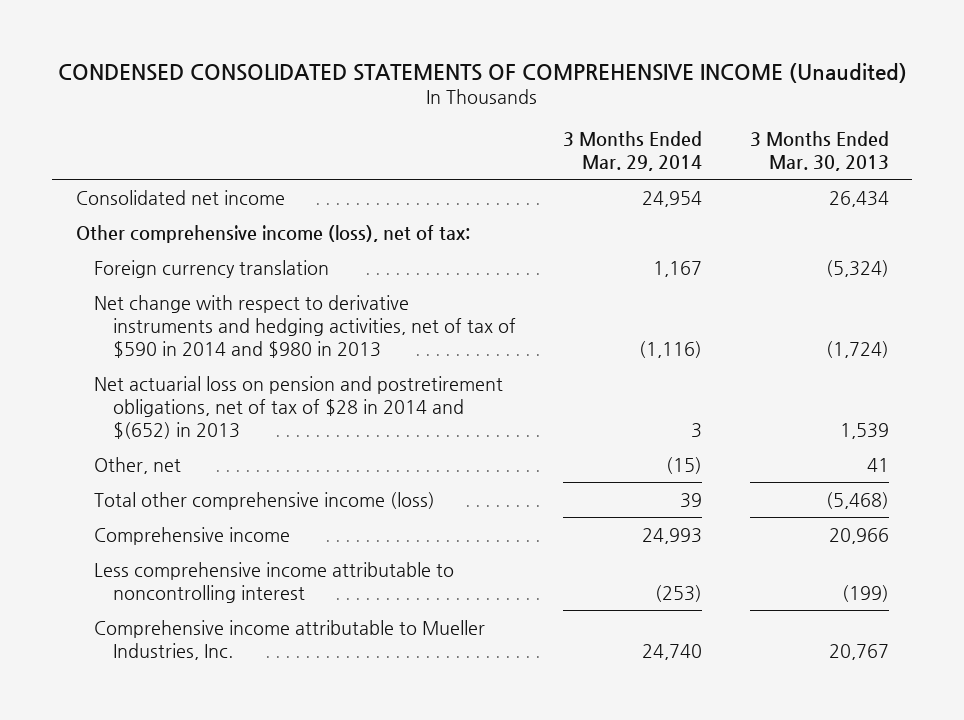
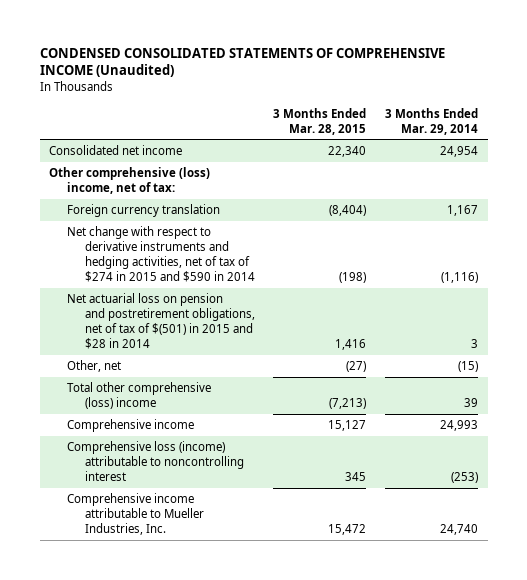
- | 3 Months Ended Mar. 29, 2014 | 3 Months Ended Mar. 30, 2013
+ | 3 Months Ended Mar. 28, 2015 | 3 Months Ended Mar. 29, 2014
- Other comprehensive income (loss), net of tax:
+ Other comprehensive (loss) income, net of tax:
- Net change with respect to derivative instruments and hedging activities, net of tax of $590 in 2014 and $980 in 2013 | (1,116) | (1,724)
- Net actuarial loss on pension and postretirement obligations, net of tax of $28 in 2014 and $(652) in 2013 | 3 | 1,539
+ Net change with respect to derivative instruments and hedging activities, net of tax of $274 in 2015 and $590 in 2014 | (198) | (1,116)
+ Net actuarial loss on pension and postretirement obligations, net of tax of $(501) in 2015 and $28 in 2014 | 1,416 | 3
- Total other comprehensive income (loss) | 39 | (5,468)
+ Total other comprehensive (loss) income | (7,213) | 39
- Less comprehensive income attributable to noncontrolling interest | (253) | (199)
+ Comprehensive loss (income) attributable to noncontrolling interest | 345 | (253)

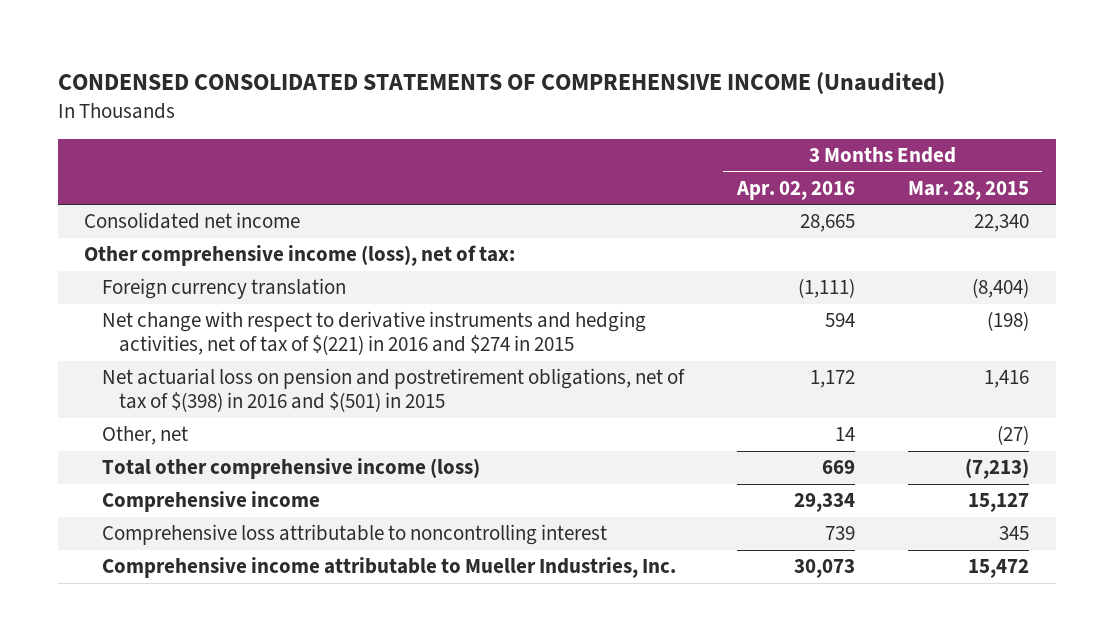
- | 3 Months Ended Mar. 28, 2015 | 3 Months Ended Mar. 29, 2014
+ | 3 Months Ended Apr. 02, 2016 | 3 Months Ended Mar. 28, 2015
- Other comprehensive (loss) income, net of tax:
+ Other comprehensive income (loss), net of tax:
- Net change with respect to derivative instruments and hedging activities, net of tax of $274 in 2015 and $590 in 2014 | (198) | (1,116)
- Net actuarial loss on pension and postretirement obligations, net of tax of $(501) in 2015 and $28 in 2014 | 1,416 | 3
+ Net change with respect to derivative instruments and hedging activities, net of tax of $(221) in 2016 and $274 in 2015 | 594 | (198)
+ Net actuarial loss on pension and postretirement obligations, net of tax of $(398) in 2016 and $(501) in 2015 | 1,172 | 1,416
- Total other comprehensive (loss) income | (7,213) | 39
+ Total other comprehensive income (loss) | 669 | (7,213)
- Comprehensive loss (income) attributable to noncontrolling interest | 345 | (253)
+ Comprehensive loss attributable to noncontrolling interest | 739 | 345

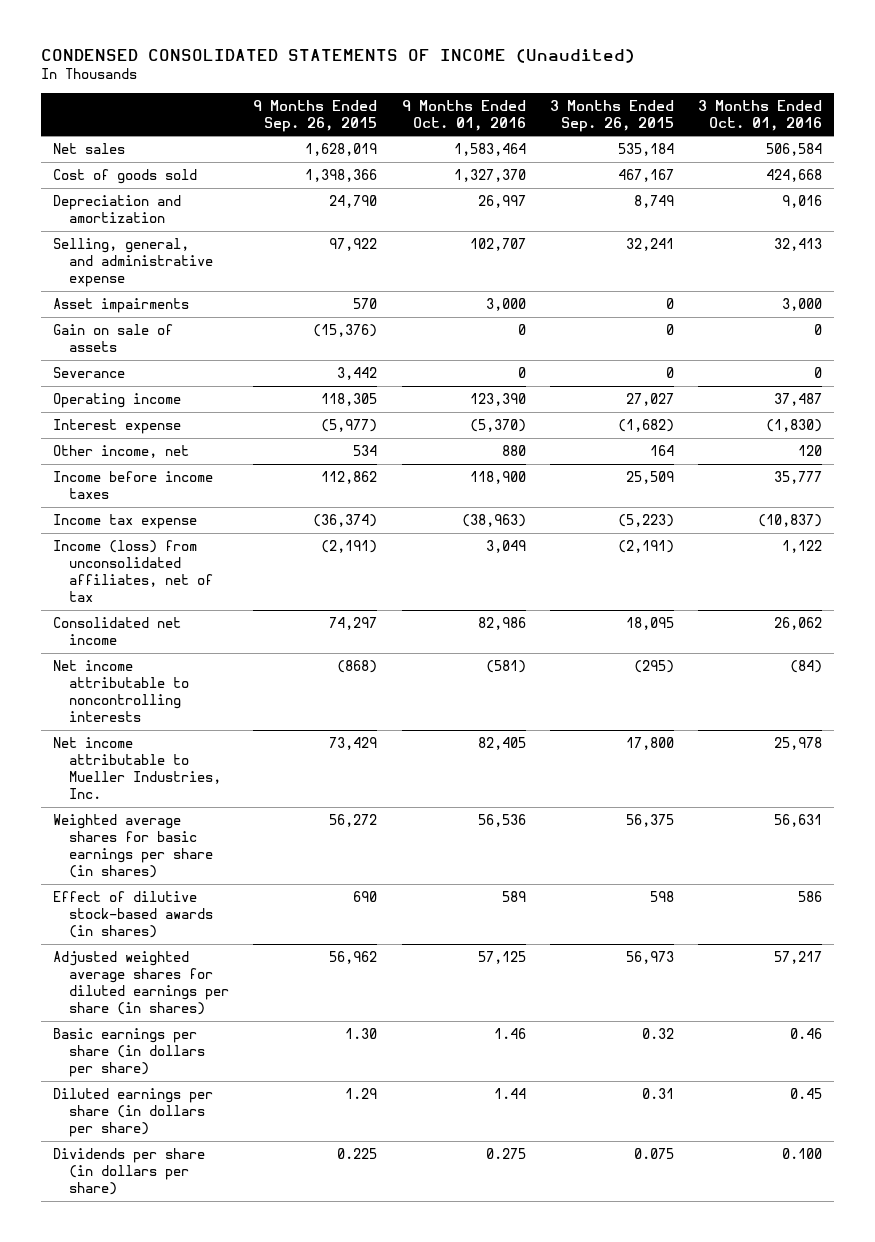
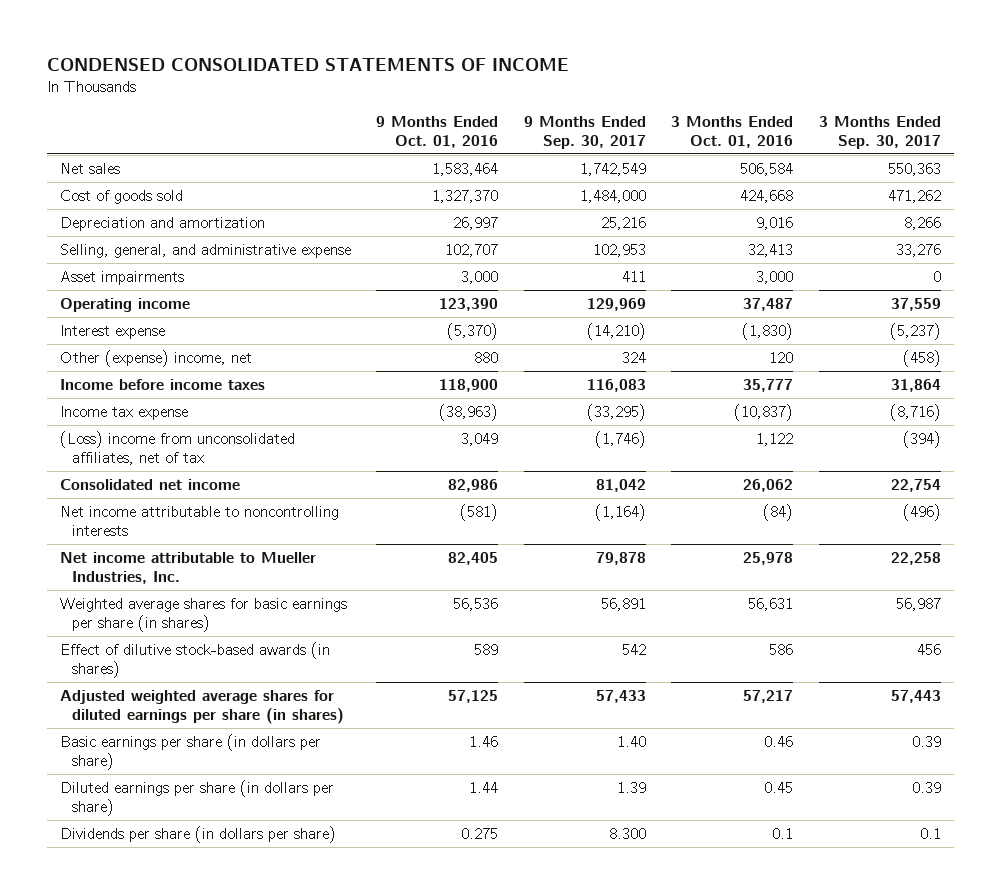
- CONDENSED CONSOLIDATED STATEMENTS OF INCOME (Unaudited)
+ CONDENSED CONSOLIDATED STATEMENTS OF INCOME
- | 9 Months Ended Sep. 26, 2015 | 9 Months Ended Oct. 01, 2016 | 3 Months Ended Sep. 26, 2015 | 3 Months Ended Oct. 01, 2016
+ | 9 Months Ended Oct. 01, 2016 | 9 Months Ended Sep. 30, 2017 | 3 Months Ended Oct. 01, 2016 | 3 Months Ended Sep. 30, 2017
- Gain on sale of assets | (15,376) | 0 | 0 | 0
- Severance | 3,442 | 0 | 0 | 0
- Other income, net | 534 | 880 | 164 | 120
+ Other (expense) income, net | 880 | 324 | 120 | (458)
- Income (loss) from unconsolidated affiliates, net of tax | (2,191) | 3,049 | (2,191) | 1,122
+ (Loss) income from unconsolidated affiliates, net of tax | 3,049 | (1,746) | 1,122 | (394)
- Dividends per share (in dollars per share) | 0.225 | 0.275 | 0.075 | 0.100
+ Dividends per share (in dollars per share) | 0.275 | 8.300 | 0.1 | 0.1

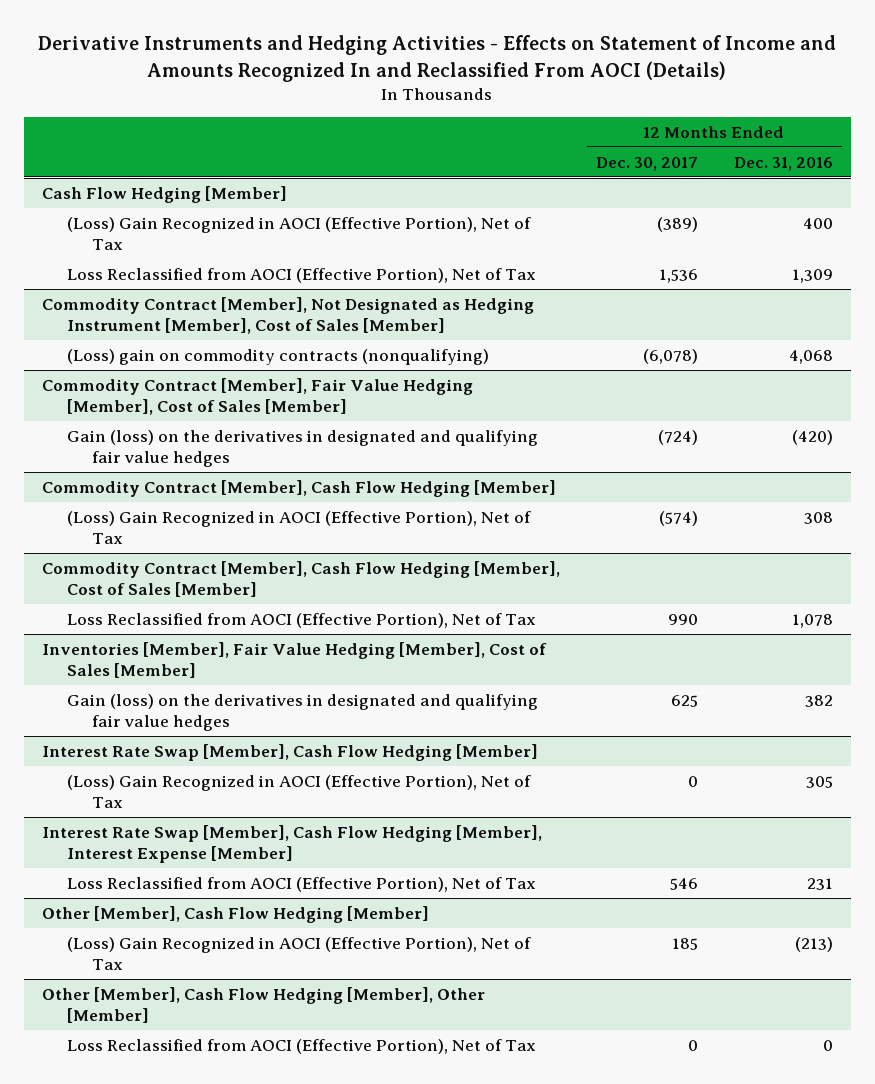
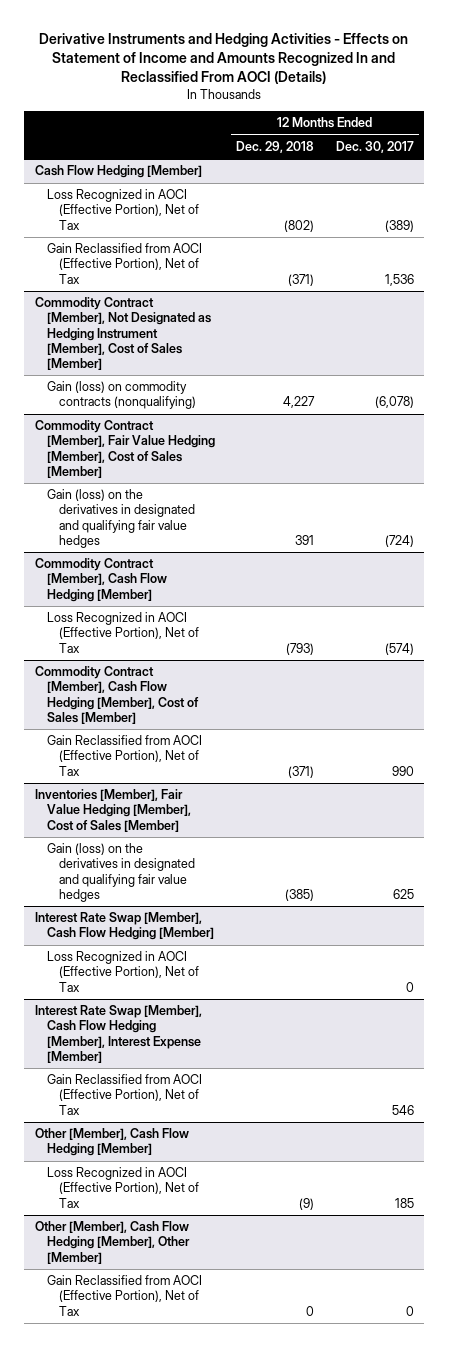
- | 12 Months Ended Dec. 30, 2017 | 12 Months Ended Dec. 31, 2016
+ | 12 Months Ended Dec. 29, 2018 | 12 Months Ended Dec. 30, 2017
@ Cash Flow Hedging [Member]
- (Loss) Gain Recognized in AOCI (Effective Portion), Net of Tax | (389) | 400
- Loss Reclassified from AOCI (Effective Portion), Net of Tax | 1,536 | 1,309
+ Loss Recognized in AOCI (Effective Portion), Net of Tax | (802) | (389)
+ Gain Reclassified from AOCI (Effective Portion), Net of Tax | (371) | 1,536
@ Commodity Contract [Member], Not Designated as Hedging Instrument [Member], Cost of Sales [Member]
- (Loss) gain on commodity contracts (nonqualifying) | (6,078) | 4,068
+ Gain (loss) on commodity contracts (nonqualifying) | 4,227 | (6,078)
@ Commodity Contract [Member], Cash Flow Hedging [Member]
- (Loss) Gain Recognized in AOCI (Effective Portion), Net of Tax | (574) | 308
+ Loss Recognized in AOCI (Effective Portion), Net of Tax | (793) | (574)
@ Commodity Contract [Member], Cash Flow Hedging [Member], Cost of Sales [Member]
- Loss Reclassified from AOCI (Effective Portion), Net of Tax | 990 | 1,078
+ Gain Reclassified from AOCI (Effective Portion), Net of Tax | (371) | 990
@ Interest Rate Swap [Member], Cash Flow Hedging [Member]
- (Loss) Gain Recognized in AOCI (Effective Portion), Net of Tax | 0 | 305
+ Loss Recognized in AOCI (Effective Portion), Net of Tax | | 0
@ Interest Rate Swap [Member], Cash Flow Hedging [Member], Interest Expense [Member]
- Loss Reclassified from AOCI (Effective Portion), Net of Tax | 546 | 231
+ Gain Reclassified from AOCI (Effective Portion), Net of Tax | | 546
@ Other [Member], Cash Flow Hedging [Member]
- (Loss) Gain Recognized in AOCI (Effective Portion), Net of Tax | 185 | (213)
+ Loss Recognized in AOCI (Effective Portion), Net of Tax | (9) | 185
@ Other [Member], Cash Flow Hedging [Member], Other [Member]
- Loss Reclassified from AOCI (Effective Portion), Net of Tax | 0 | 0
+ Gain Reclassified from AOCI (Effective Portion), Net of Tax | 0 | 0

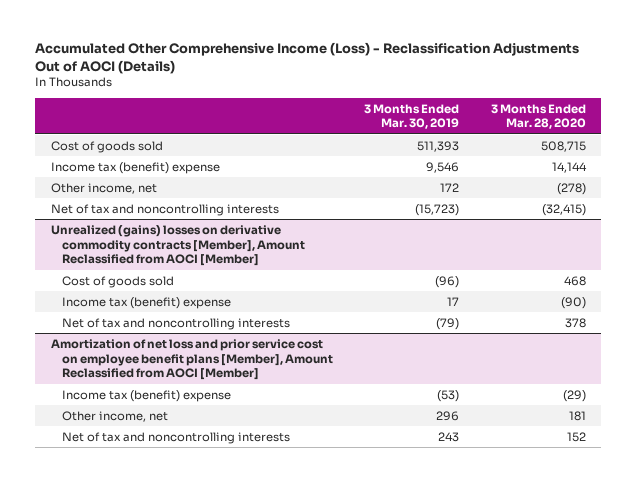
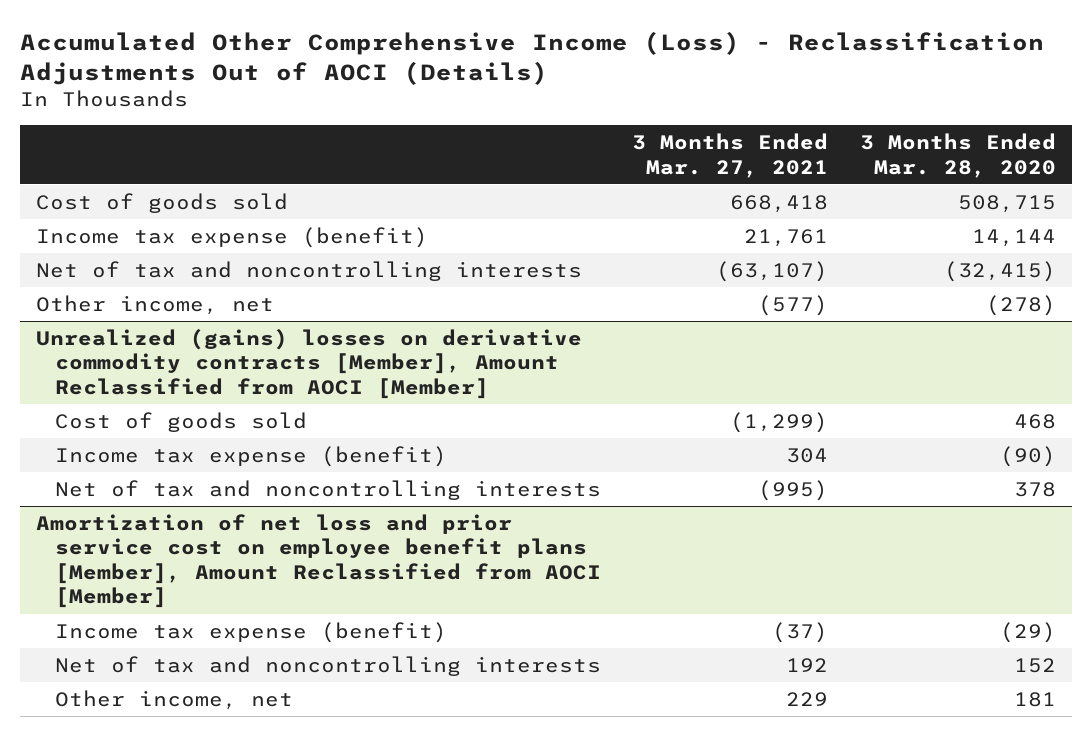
- | 3 Months Ended Mar. 30, 2019 | 3 Months Ended Mar. 28, 2020
+ | 3 Months Ended Mar. 27, 2021 | 3 Months Ended Mar. 28, 2020
- Income tax (benefit) expense | 9,546 | 14,144
+ Income tax expense (benefit) | 21,761 | 14,144
moved down: Other income, net | (577) | (278)
@ Unrealized (gains) losses on derivative commodity contracts [Member], Amount Reclassified from AOCI [Member]
- Income tax (benefit) expense | 17 | (90)
+ Income tax expense (benefit) | 304 | (90)
@ Amortization of net loss and prior service cost on employee benefit plans [Member], Amount Reclassified from AOCI [Member]
- Income tax (benefit) expense | (53) | (29)
+ Income tax expense (benefit) | (37) | (29)
moved down: Other income, net | 229 | 181

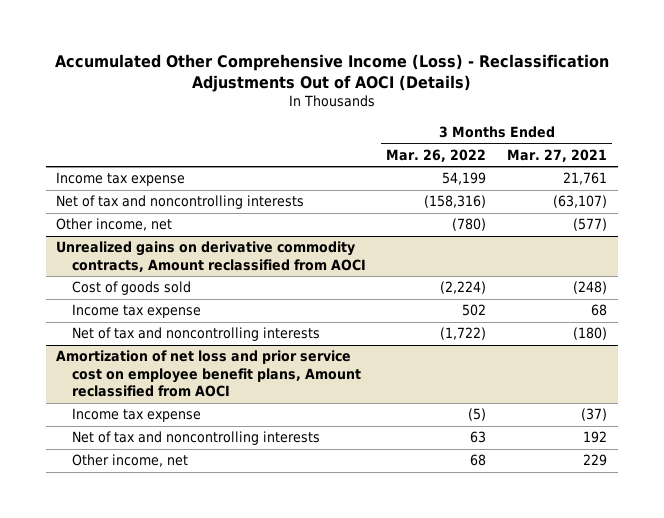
- | 3 Months Ended Mar. 27, 2021 | 3 Months Ended Mar. 28, 2020
+ | 3 Months Ended Mar. 26, 2022 | 3 Months Ended Mar. 27, 2021
- Cost of goods sold | 668,418 | 508,715
- Income tax expense (benefit) | 21,761 | 14,144
+ Income tax expense | 54,199 | 21,761
- Unrealized (gains) losses on derivative commodity contracts [Member], Amount Reclassified from AOCI [Member]
- Cost of goods sold | (1,299) | 468
- Income tax expense (benefit) | 304 | (90)
- Net of tax and noncontrolling interests | (995) | 378
- Amortization of net loss and prior service cost on employee benefit plans [Member], Amount Reclassified from AOCI [Member]
- Income tax expense (benefit) | (37) | (29)
+ Unrealized gains on derivative commodity contracts, Amount reclassified from AOCI
+ Cost of goods sold | (2,224) | (248)
+ Income tax expense | 502 | 68
+ Net of tax and noncontrolling interests | (1,722) | (180)
+ Amortization of net loss and prior service cost on employee benefit plans, Amount reclassified from AOCI
+ Income tax expense | (5) | (37)

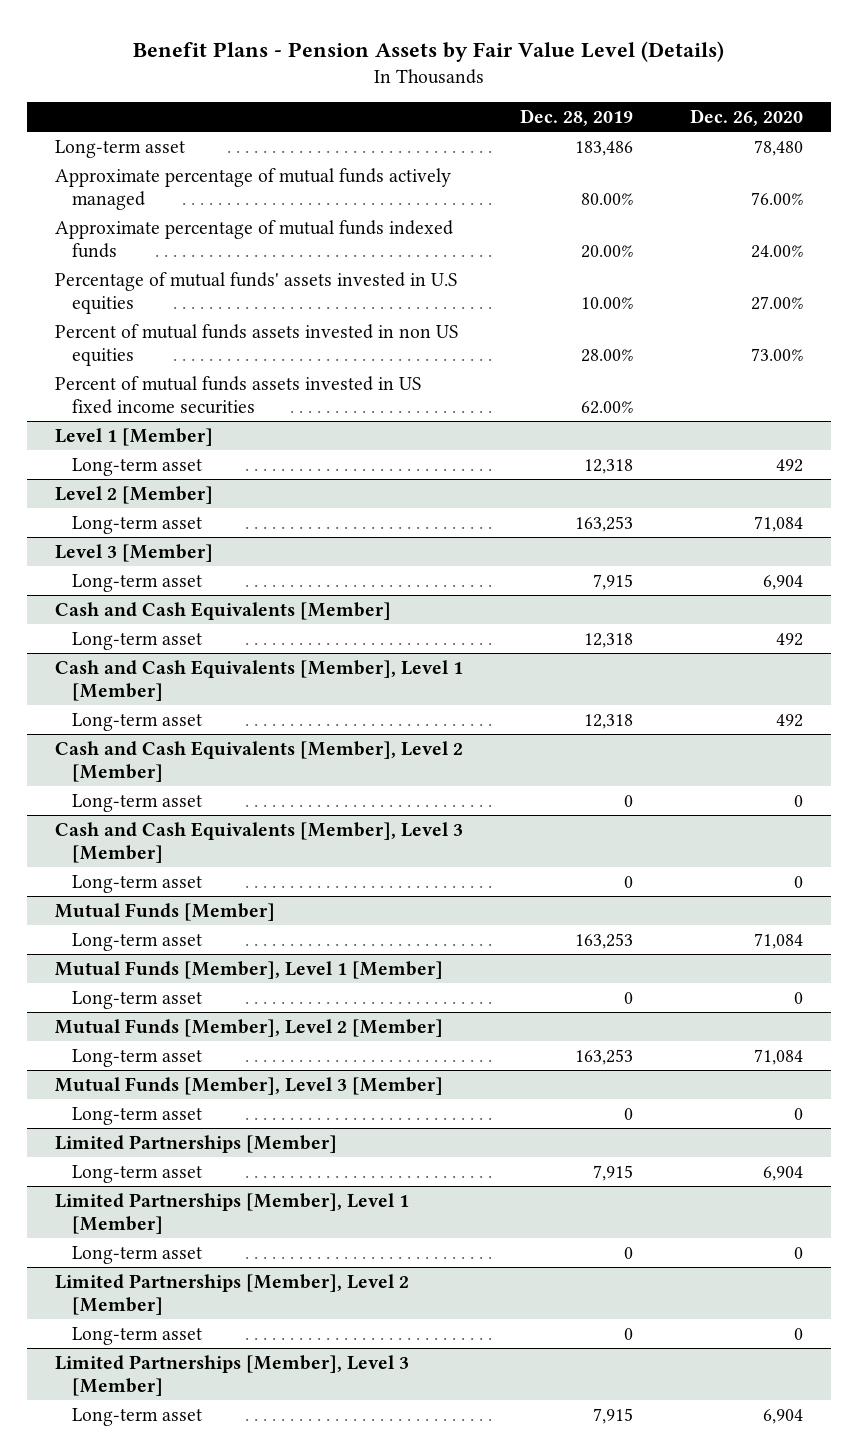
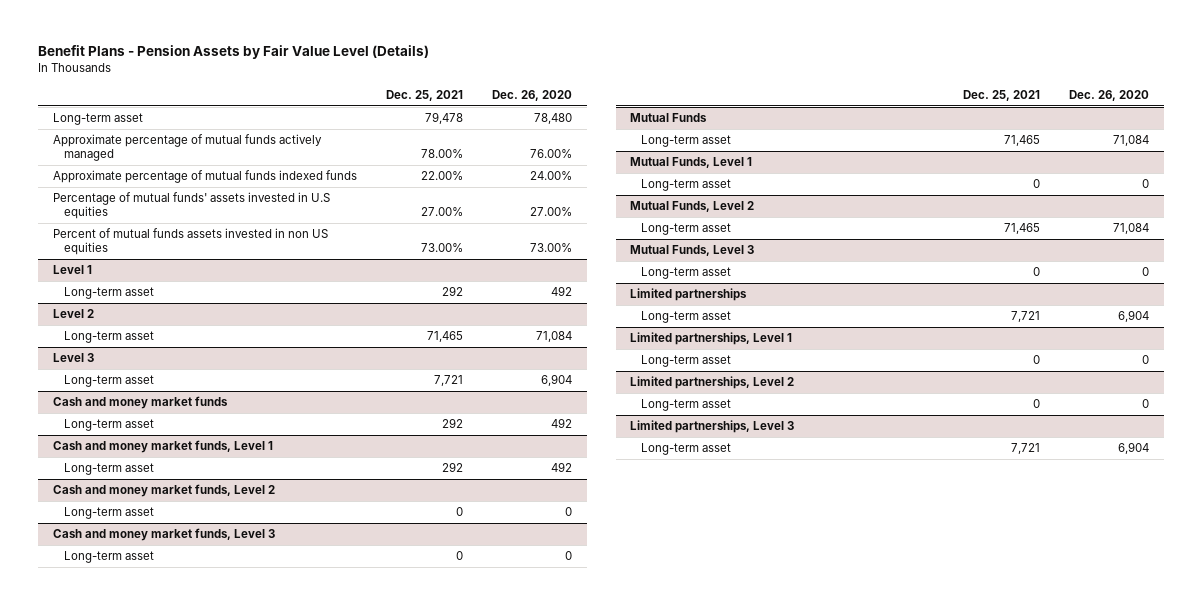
- | Dec. 28, 2019 | Dec. 26, 2020
+ | Dec. 25, 2021 | Dec. 26, 2020
- Percent of mutual funds assets invested in US fixed income securities | 62.00% |
- Level 1 [Member]
+ Level 1
- Level 2 [Member]
+ Level 2
- Level 3 [Member]
+ Level 3
- Cash and Cash Equivalents [Member]
+ Cash and money market funds
- Cash and Cash Equivalents [Member], Level 1 [Member]
+ Cash and money market funds, Level 1
- Cash and Cash Equivalents [Member], Level 2 [Member]
+ Cash and money market funds, Level 2
- Cash and Cash Equivalents [Member], Level 3 [Member]
+ Cash and money market funds, Level 3
- Mutual Funds [Member]
+ Mutual Funds
- Mutual Funds [Member], Level 1 [Member]
+ Mutual Funds, Level 1
- Mutual Funds [Member], Level 2 [Member]
+ Mutual Funds, Level 2
- Mutual Funds [Member], Level 3 [Member]
+ Mutual Funds, Level 3
- Limited Partnerships [Member]
+ Limited partnerships
- Limited Partnerships [Member], Level 1 [Member]
+ Limited partnerships, Level 1
- Limited Partnerships [Member], Level 2 [Member]
+ Limited partnerships, Level 2
- Limited Partnerships [Member], Level 3 [Member]
+ Limited partnerships, Level 3

